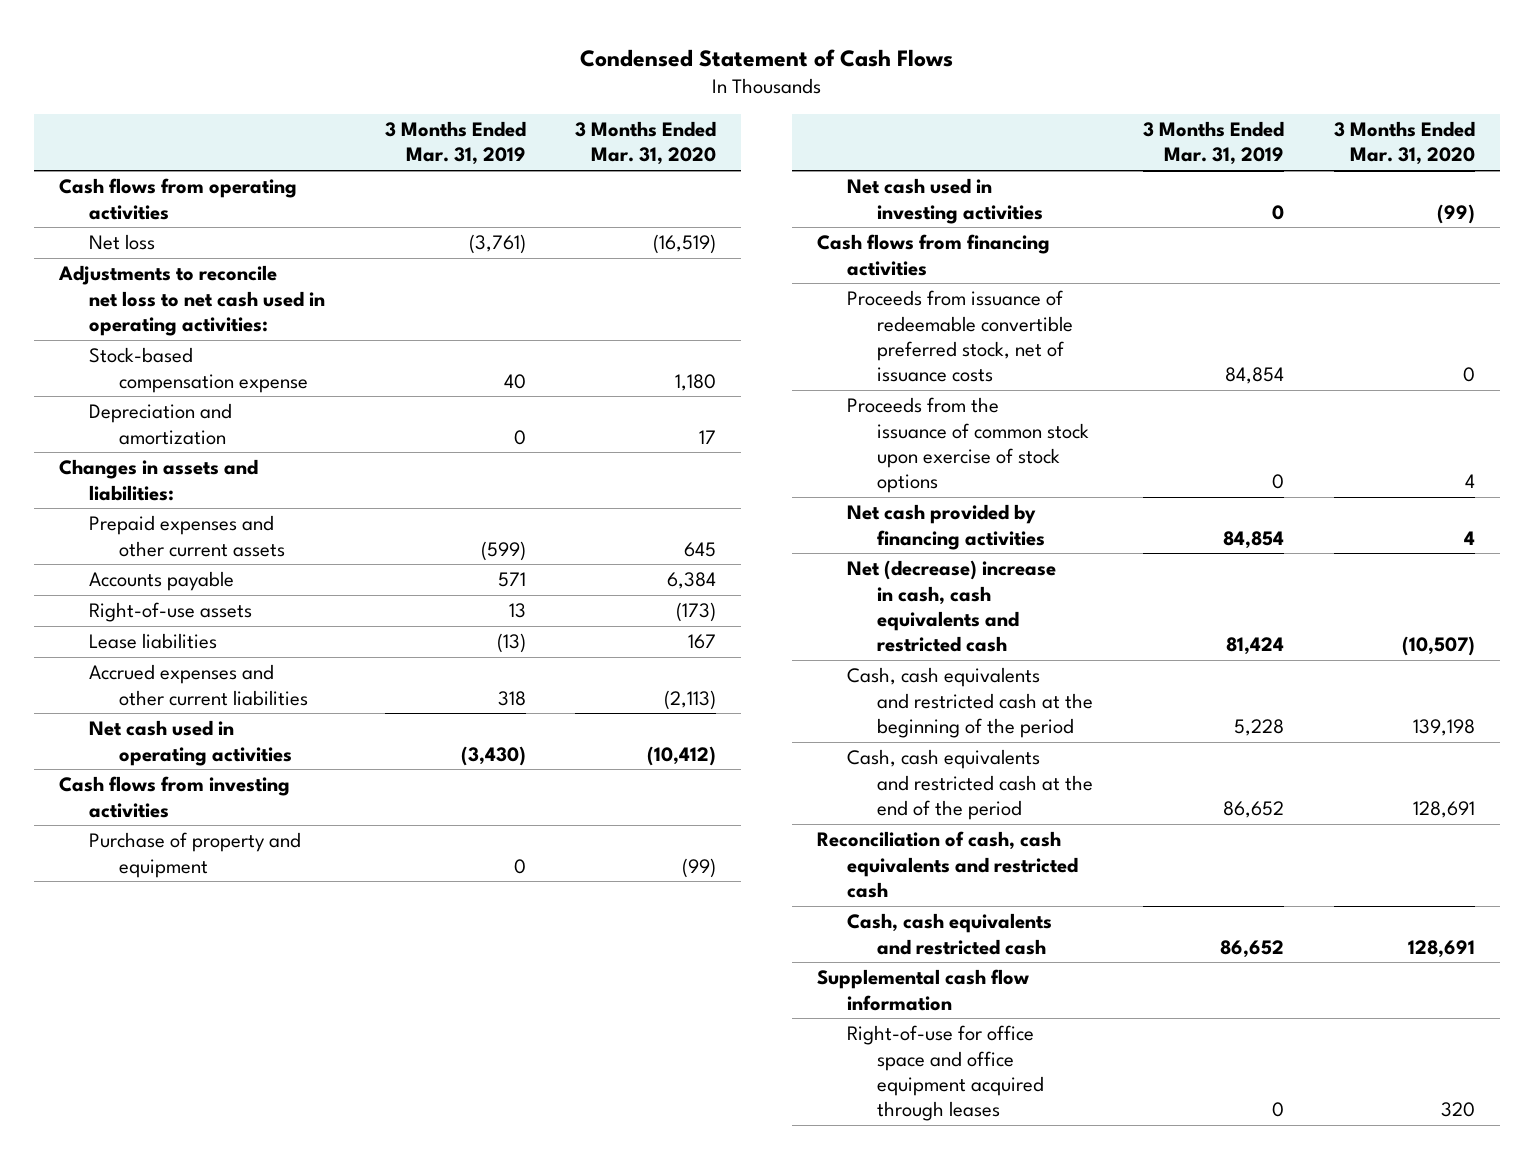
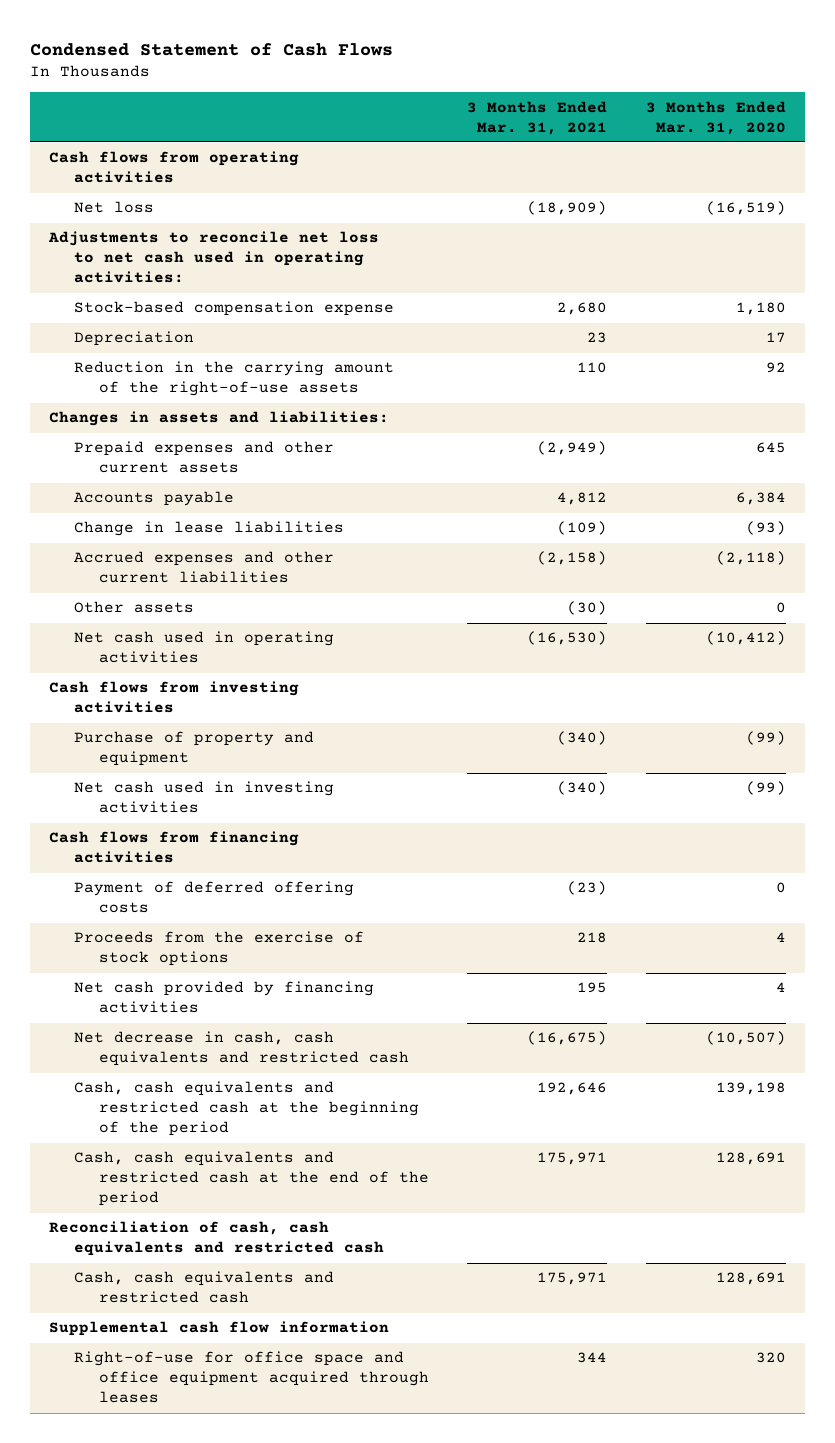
- | 3 Months Ended Mar. 31, 2019 | 3 Months Ended Mar. 31, 2020
+ | 3 Months Ended Mar. 31, 2021 | 3 Months Ended Mar. 31, 2020
- Depreciation and amortization | 0 | 17
+ Depreciation | 23 | 17
+ Reduction in the carrying amount of the right-of-use assets | 110 | 92
- Right-of-use assets | 13 | (173)
- Lease liabilities | (13) | 167
- Accrued expenses and other current liabilities | 318 | (2,113)
+ Change in lease liabilities | (109) | (93)
+ Accrued expenses and other current liabilities | (2,158) | (2,118)
+ Other assets | (30) | 0
- Proceeds from issuance of redeemable convertible preferred stock, net of issuance costs | 84,854 | 0
- Proceeds from the issuance of common stock upon exercise of stock options | 0 | 4
+ Payment of deferred offering costs | (23) | 0
+ Proceeds from the exercise of stock options | 218 | 4
- Net (decrease) increase in cash, cash equivalents and restricted cash | 81,424 | (10,507)
+ Net decrease in cash, cash equivalents and restricted cash | (16,675) | (10,507)

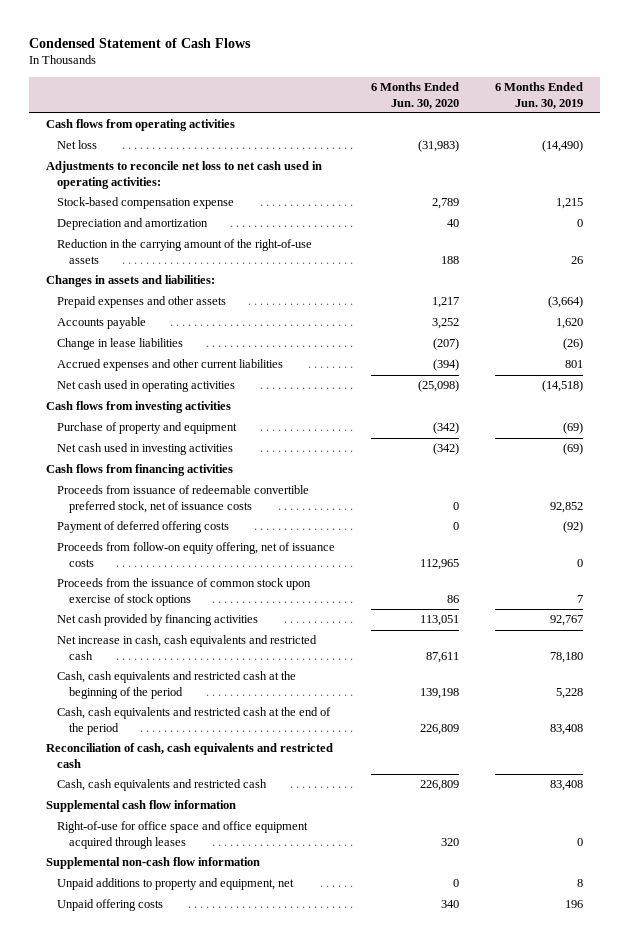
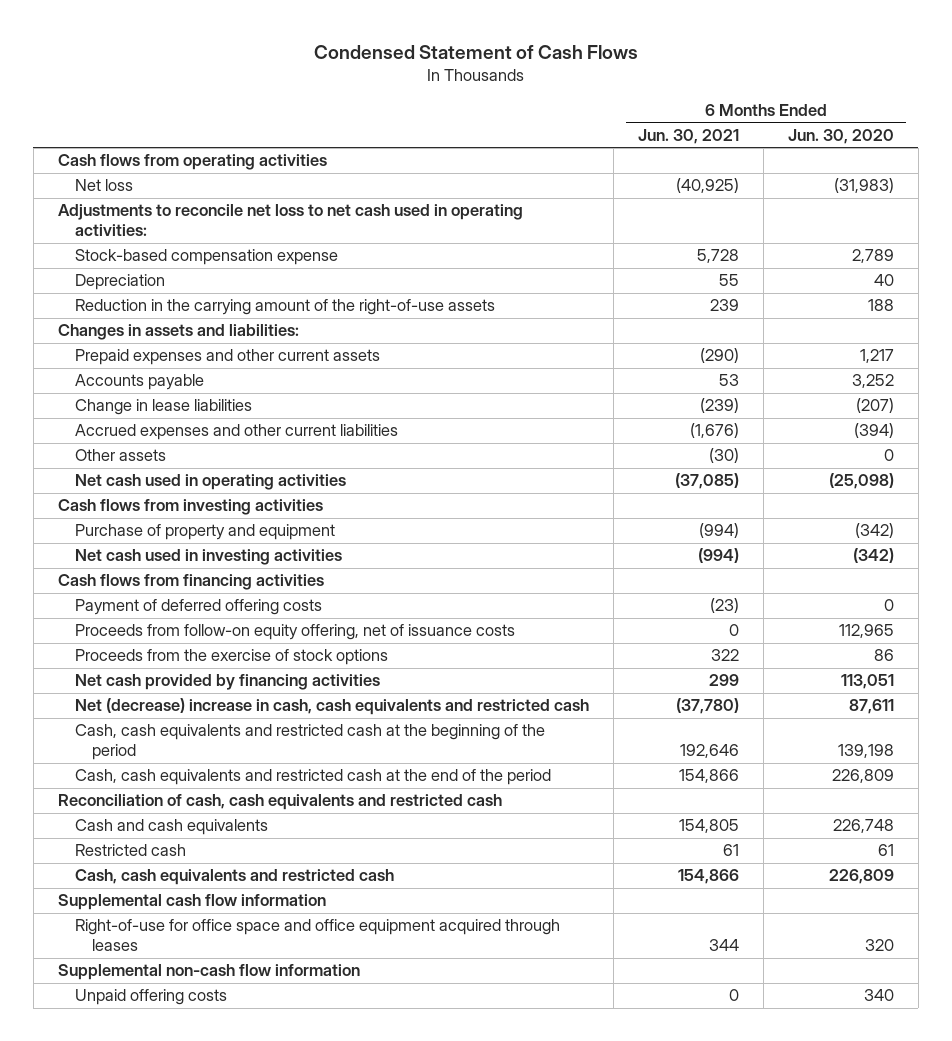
- | 6 Months Ended Jun. 30, 2020 | 6 Months Ended Jun. 30, 2019
+ | 6 Months Ended Jun. 30, 2021 | 6 Months Ended Jun. 30, 2020
- Depreciation and amortization | 40 | 0
+ Depreciation | 55 | 40
- Prepaid expenses and other assets | 1,217 | (3,664)
+ Prepaid expenses and other current assets | (290) | 1,217
+ Other assets | (30) | 0
- Proceeds from issuance of redeemable convertible preferred stock, net of issuance costs | 0 | 92,852
- Proceeds from the issuance of common stock upon exercise of stock options | 86 | 7
+ Proceeds from the exercise of stock options | 322 | 86
- Net increase in cash, cash equivalents and restricted cash | 87,611 | 78,180
+ Net (decrease) increase in cash, cash equivalents and restricted cash | (37,780) | 87,611
+ Cash and cash equivalents | 154,805 | 226,748
+ Restricted cash | 61 | 61
- Unpaid additions to property and equipment, net | 0 | 8

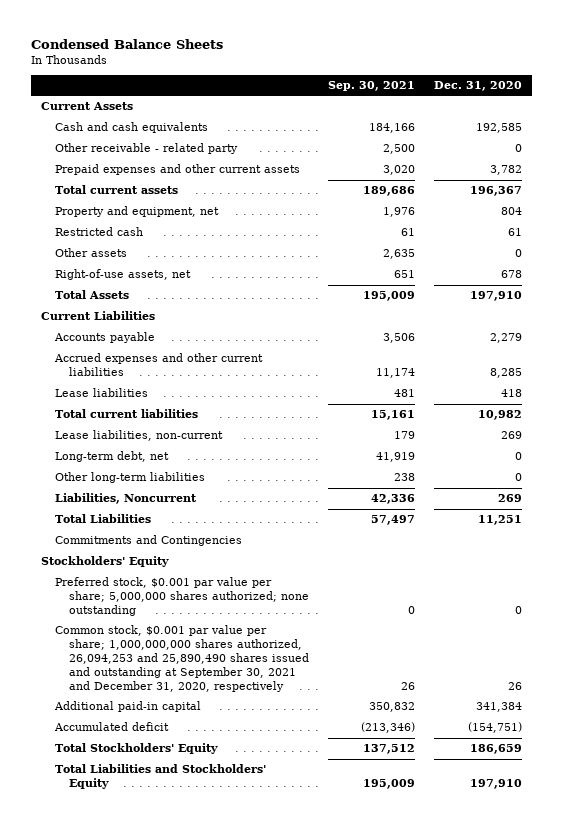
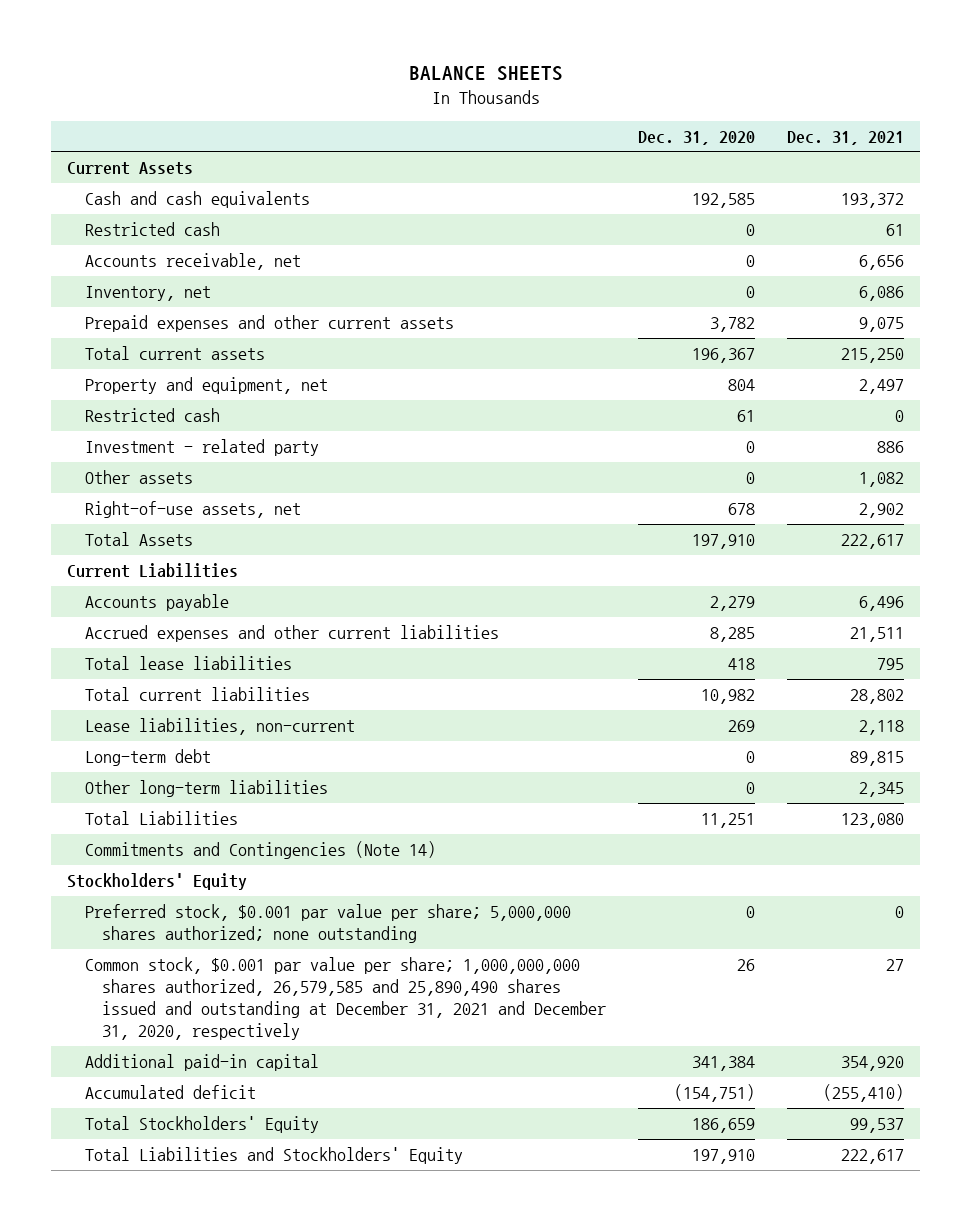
- Condensed Balance Sheets
+ BALANCE SHEETS
- | Sep. 30, 2021 | Dec. 31, 2020
+ | Dec. 31, 2020 | Dec. 31, 2021
- Other receivable - related party | 2,500 | 0
+ Restricted cash | 0 | 61
+ Accounts receivable, net | 0 | 6,656
+ Inventory, net | 0 | 6,086
+ Investment - related party | 0 | 886
- Lease liabilities | 481 | 418
+ Total lease liabilities | 418 | 795
- Long-term debt, net | 41,919 | 0
+ Long-term debt | 0 | 89,815
- Liabilities, Noncurrent | 42,336 | 269
- Commitments and Contingencies
+ Commitments and Contingencies (Note 14)
- Common stock, $0.001 par value per share; 1,000,000,000 shares authorized, 26,094,253 and 25,890,490 shares issued and outstanding at September 30, 2021 and December 31, 2020, respectively | 26 | 26
+ Common stock, $0.001 par value per share; 1,000,000,000 shares authorized, 26,579,585 and 25,890,490 shares issued and outstanding at December 31, 2021 and December 31, 2020, respectively | 26 | 27

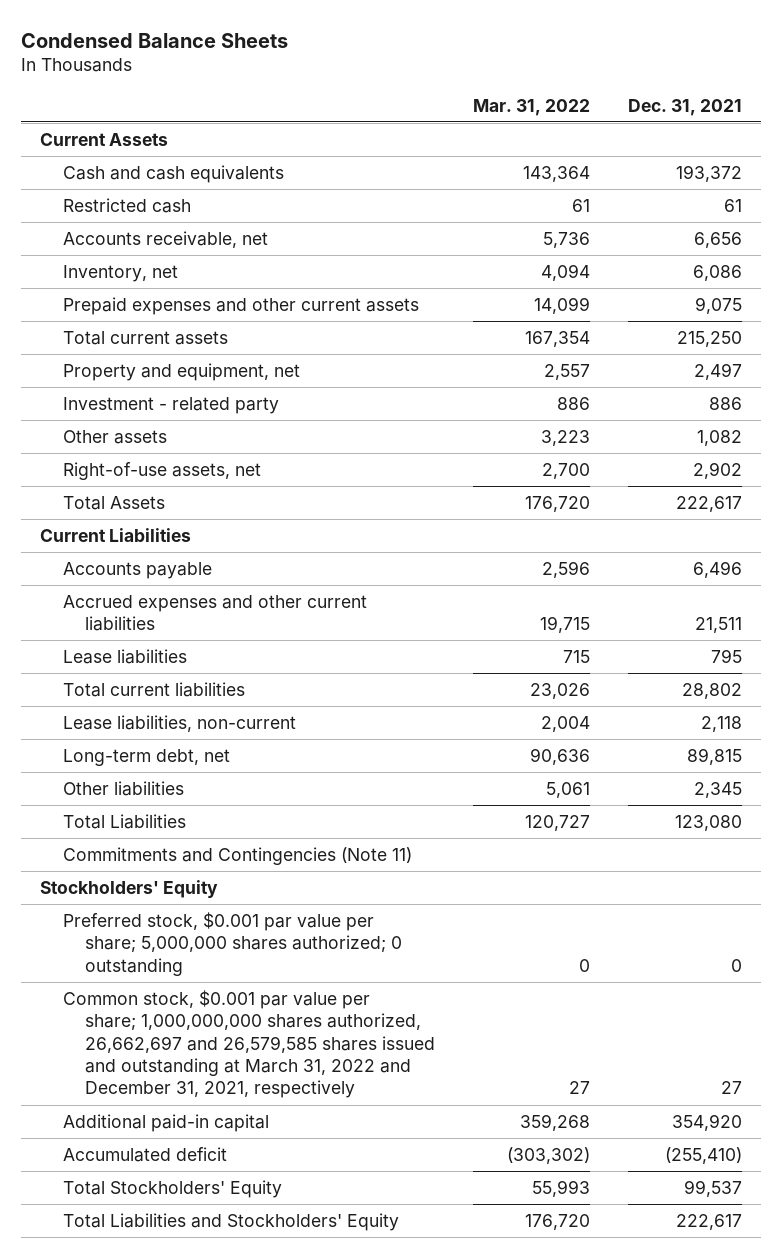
- BALANCE SHEETS
+ Condensed Balance Sheets
- | Dec. 31, 2020 | Dec. 31, 2021
+ | Mar. 31, 2022 | Dec. 31, 2021
- Restricted cash | 61 | 0
- Total lease liabilities | 418 | 795
+ Lease liabilities | 715 | 795
- Long-term debt | 0 | 89,815
- Other long-term liabilities | 0 | 2,345
+ Long-term debt, net | 90,636 | 89,815
+ Other liabilities | 5,061 | 2,345
- Commitments and Contingencies (Note 14)
+ Commitments and Contingencies (Note 11)
- Preferred stock, $0.001 par value per share; 5,000,000 shares authorized; none outstanding | 0 | 0
- Common stock, $0.001 par value per share; 1,000,000,000 shares authorized, 26,579,585 and 25,890,490 shares issued and outstanding at December 31, 2021 and December 31, 2020, respectively | 26 | 27
+ Preferred stock, $0.001 par value per share; 5,000,000 shares authorized; 0 outstanding | 0 | 0
+ Common stock, $0.001 par value per share; 1,000,000,000 shares authorized, 26,662,697 and 26,579,585 shares issued and outstanding at March 31, 2022 and December 31, 2021, respectively | 27 | 27

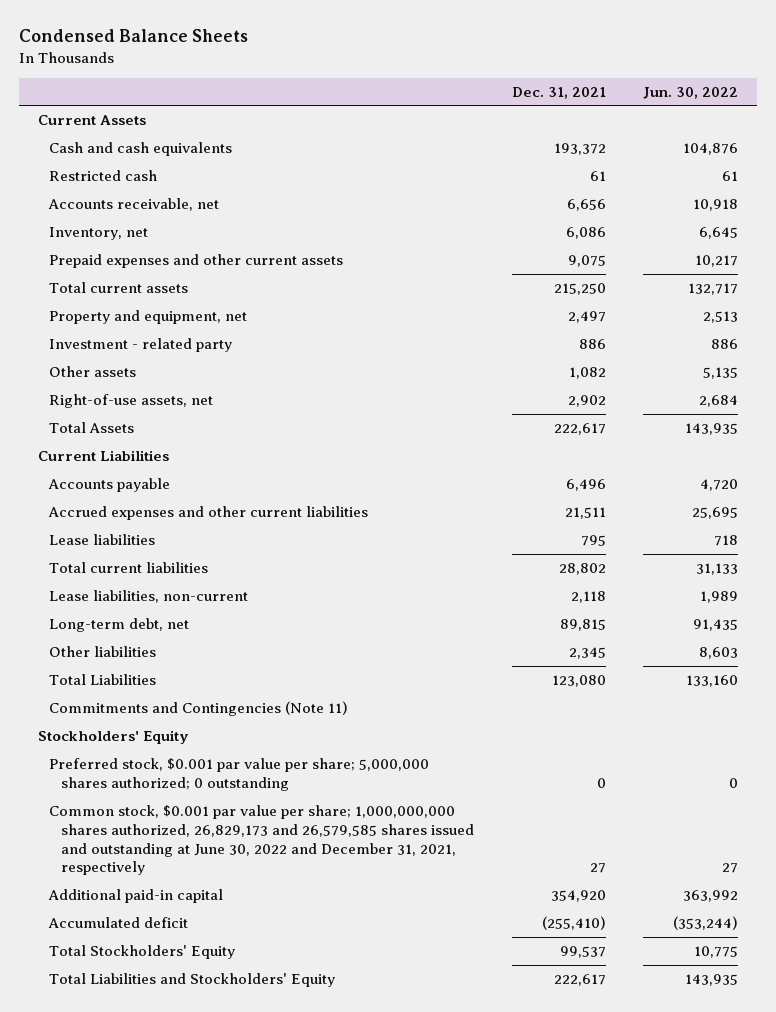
- | Mar. 31, 2022 | Dec. 31, 2021
+ | Dec. 31, 2021 | Jun. 30, 2022
- Common stock, $0.001 par value per share; 1,000,000,000 shares authorized, 26,662,697 and 26,579,585 shares issued and outstanding at March 31, 2022 and December 31, 2021, respectively | 27 | 27
+ Common stock, $0.001 par value per share; 1,000,000,000 shares authorized, 26,829,173 and 26,579,585 shares issued and outstanding at June 30, 2022 and December 31, 2021, respectively | 27 | 27

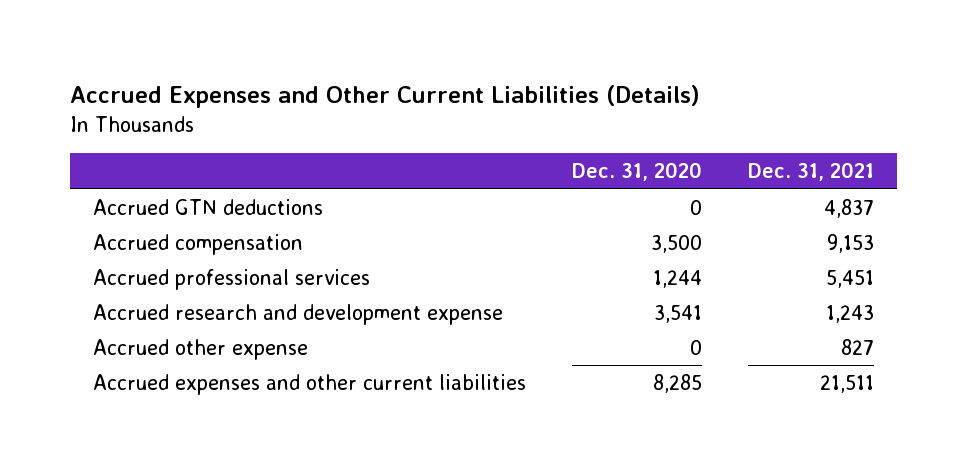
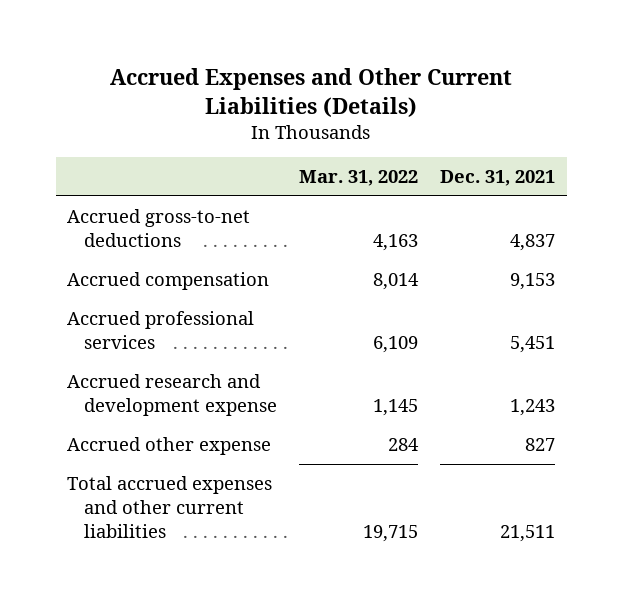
- | Dec. 31, 2020 | Dec. 31, 2021
+ | Mar. 31, 2022 | Dec. 31, 2021
- Accrued GTN deductions | 0 | 4,837
+ Accrued gross-to-net deductions | 4,163 | 4,837
- Accrued expenses and other current liabilities | 8,285 | 21,511
+ Total accrued expenses and other current liabilities | 19,715 | 21,511

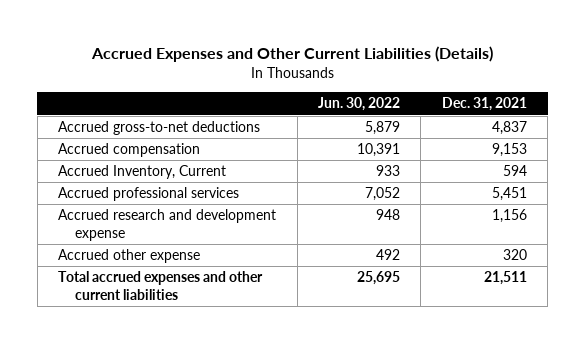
- | Mar. 31, 2022 | Dec. 31, 2021
+ | Jun. 30, 2022 | Dec. 31, 2021
+ Accrued Inventory, Current | 933 | 594
- Accrued research and development expense | 1,145 | 1,243
- Accrued other expense | 284 | 827
+ Accrued research and development expense | 948 | 1,156
+ Accrued other expense | 492 | 320

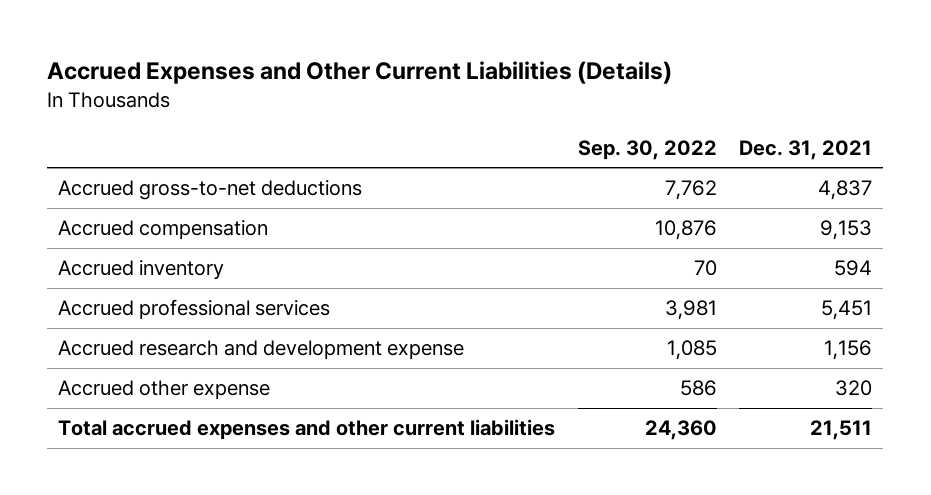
- | Jun. 30, 2022 | Dec. 31, 2021
+ | Sep. 30, 2022 | Dec. 31, 2021
- Accrued Inventory, Current | 933 | 594
+ Accrued inventory | 70 | 594

